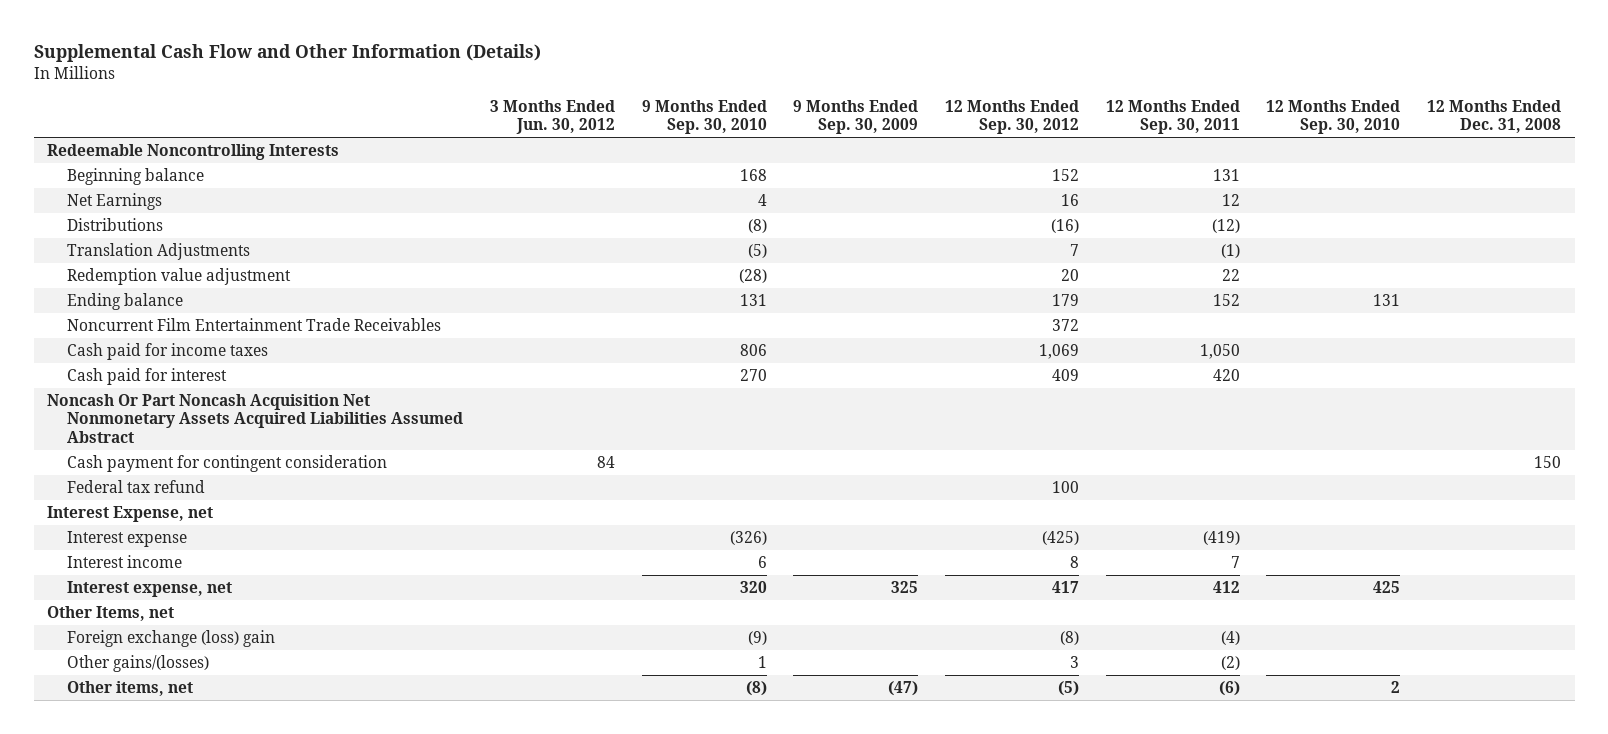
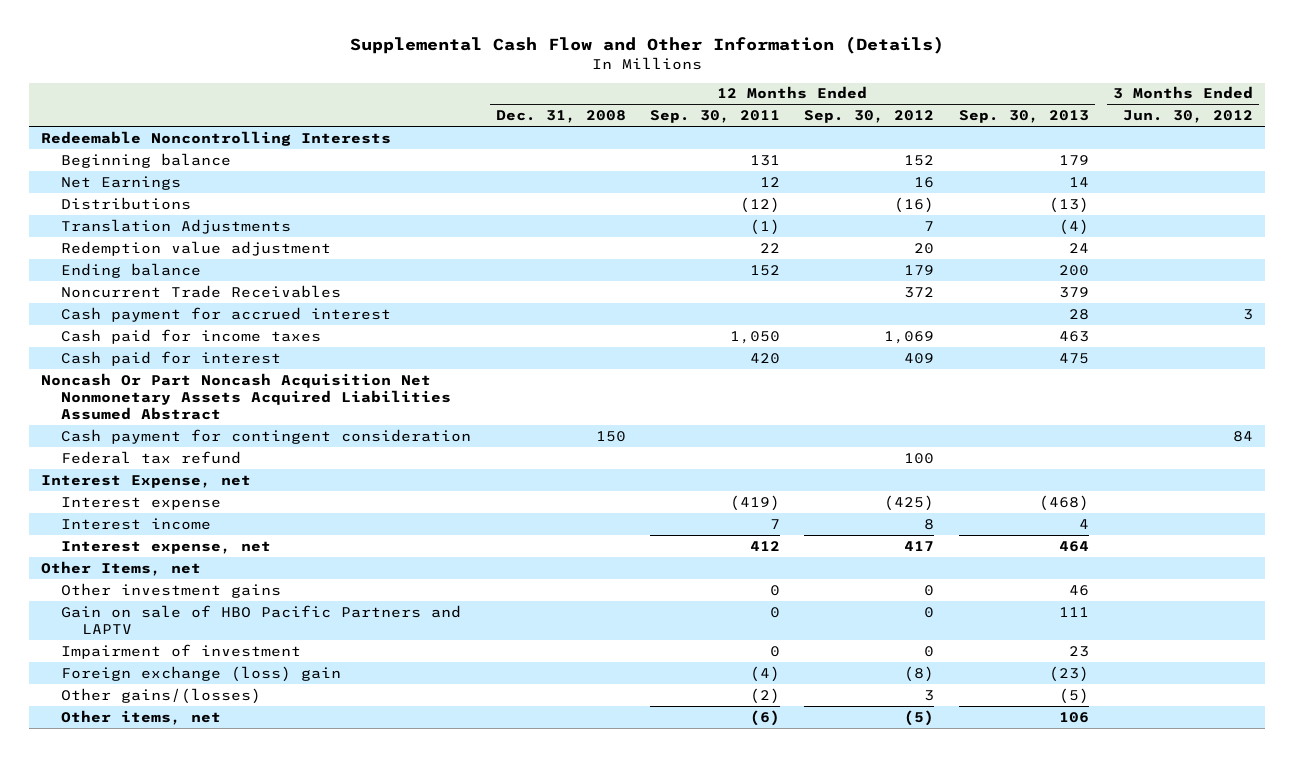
- | 3 Months Ended Jun. 30, 2012 | 9 Months Ended Sep. 30, 2010 | 9 Months Ended Sep. 30, 2009 | 12 Months Ended Sep. 30, 2012 | 12 Months Ended Sep. 30, 2011 | 12 Months Ended Sep. 30, 2010 | 12 Months Ended Dec. 31, 2008
+ | 12 Months Ended Dec. 31, 2008 | 12 Months Ended Sep. 30, 2011 | 12 Months Ended Sep. 30, 2012 | 12 Months Ended Sep. 30, 2013 | 3 Months Ended Jun. 30, 2012
- Noncurrent Film Entertainment Trade Receivables | | | | 372 | | |
+ Noncurrent Trade Receivables | | | 372 | 379 |
+ Cash payment for accrued interest | | | | 28 | 3
+ Other investment gains | | 0 | 0 | 46 |
+ Gain on sale of HBO Pacific Partners and LAPTV | | 0 | 0 | 111 |
+ Impairment of investment | | 0 | 0 | 23 |

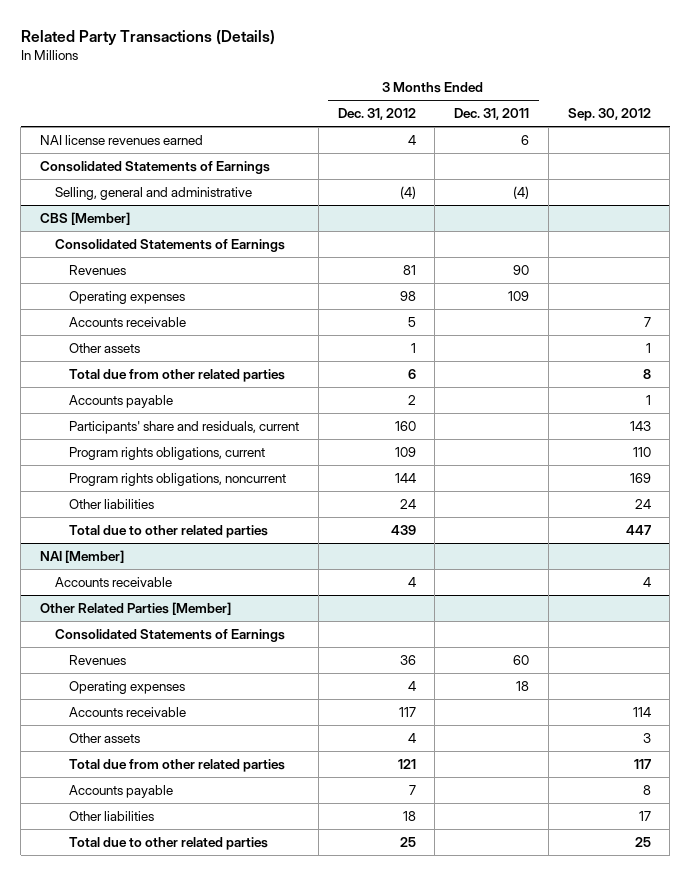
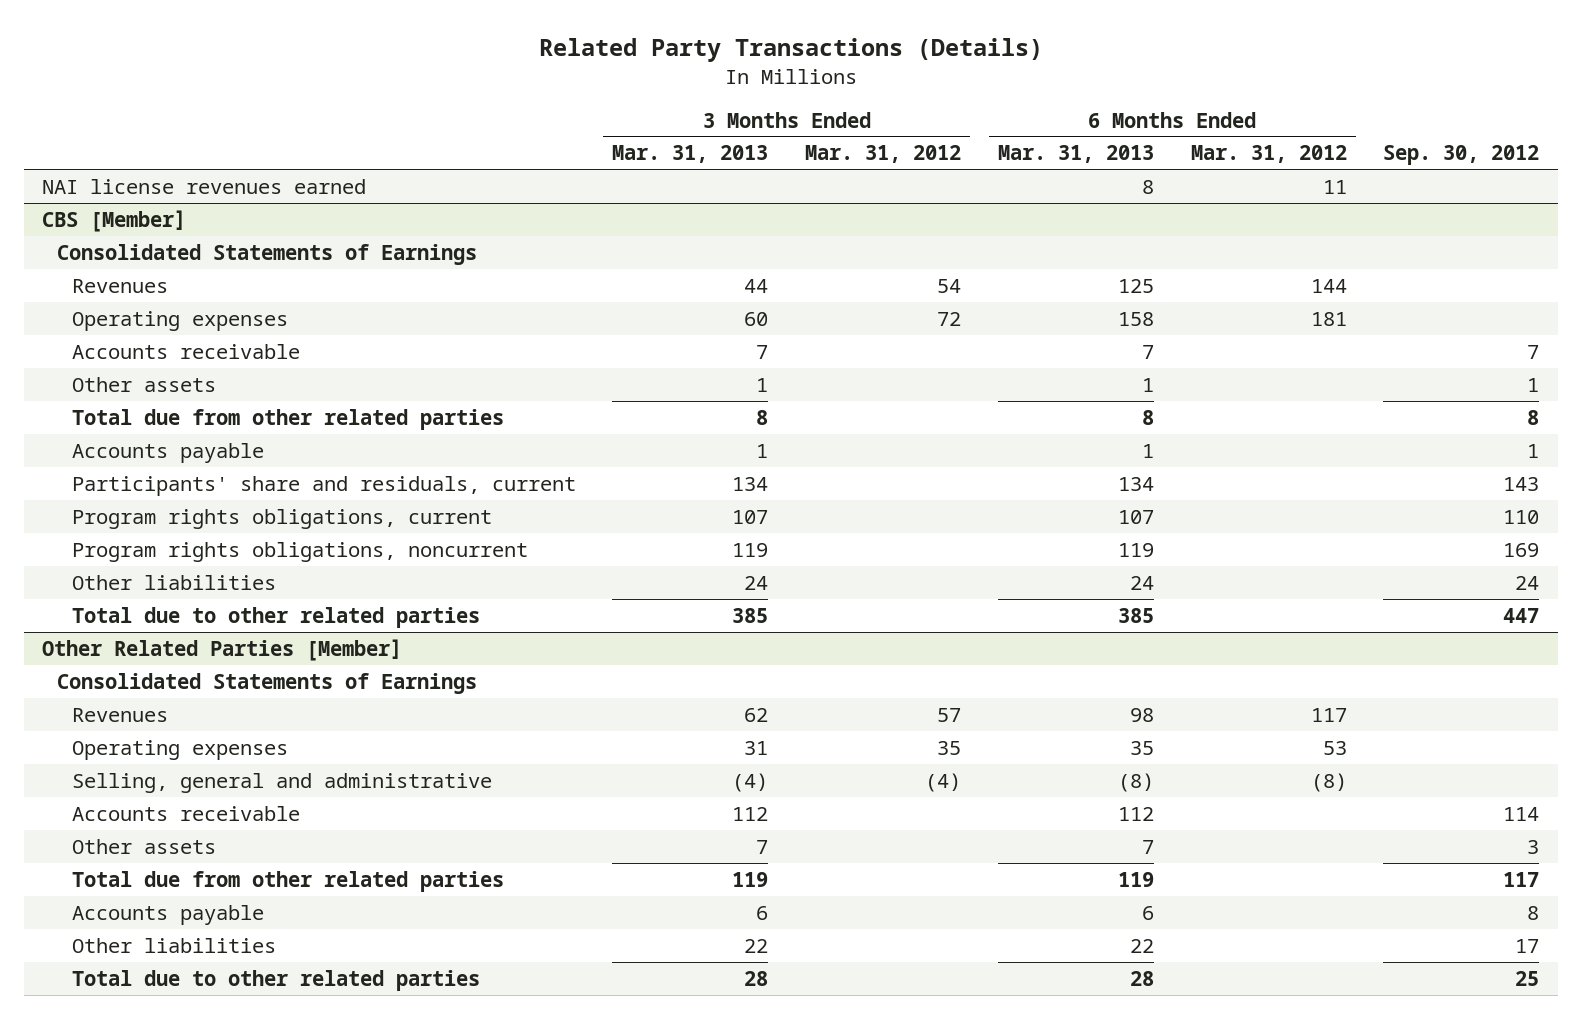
- | 3 Months Ended Dec. 31, 2012 | 3 Months Ended Dec. 31, 2011 | Sep. 30, 2012
+ | 3 Months Ended Mar. 31, 2013 | 3 Months Ended Mar. 31, 2012 | 6 Months Ended Mar. 31, 2013 | 6 Months Ended Mar. 31, 2012 | Sep. 30, 2012
- Consolidated Statements of Earnings
- Selling, general and administrative | (4) | (4) |
- NAI [Member]
- Accounts receivable | 4 | | 4
@ Other Related Parties [Member]
+ Selling, general and administrative | (4) | (4) | (8) | (8) |

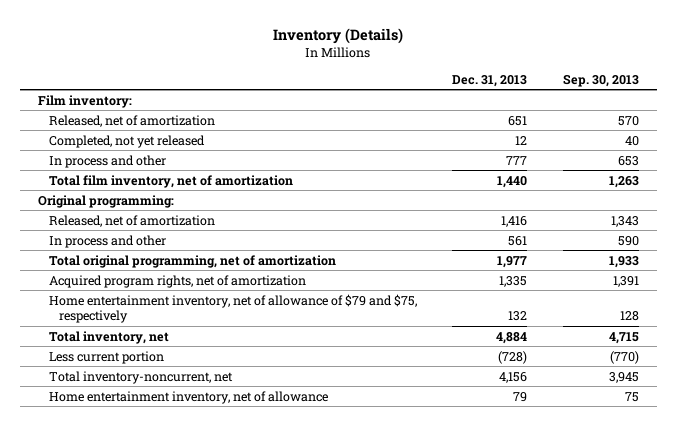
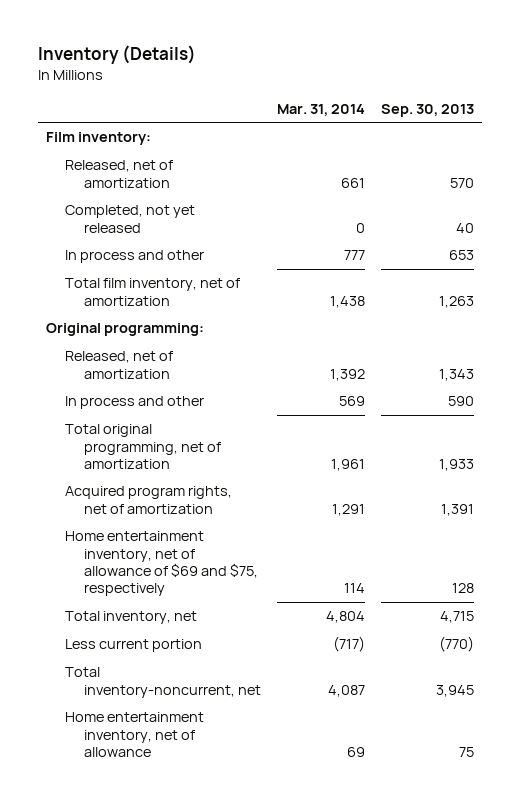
- | Dec. 31, 2013 | Sep. 30, 2013
+ | Mar. 31, 2014 | Sep. 30, 2013
- Home entertainment inventory, net of allowance of $79 and $75, respectively | 132 | 128
+ Home entertainment inventory, net of allowance of $69 and $75, respectively | 114 | 128

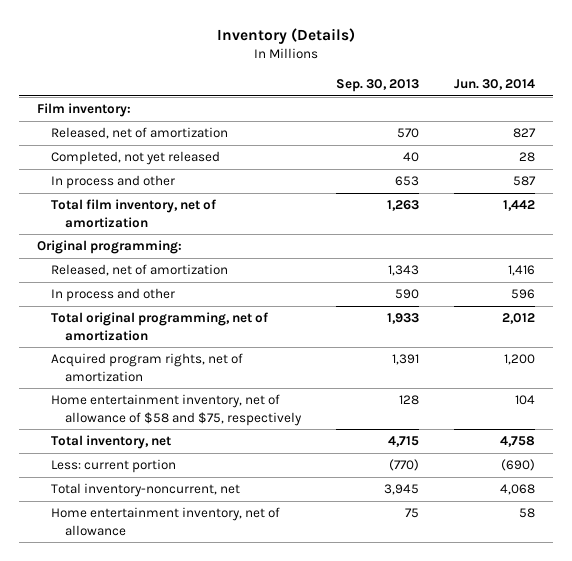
- | Mar. 31, 2014 | Sep. 30, 2013
+ | Sep. 30, 2013 | Jun. 30, 2014
- Home entertainment inventory, net of allowance of $69 and $75, respectively | 114 | 128
+ Home entertainment inventory, net of allowance of $58 and $75, respectively | 128 | 104
- Less current portion | (717) | (770)
+ Less: current portion | (770) | (690)

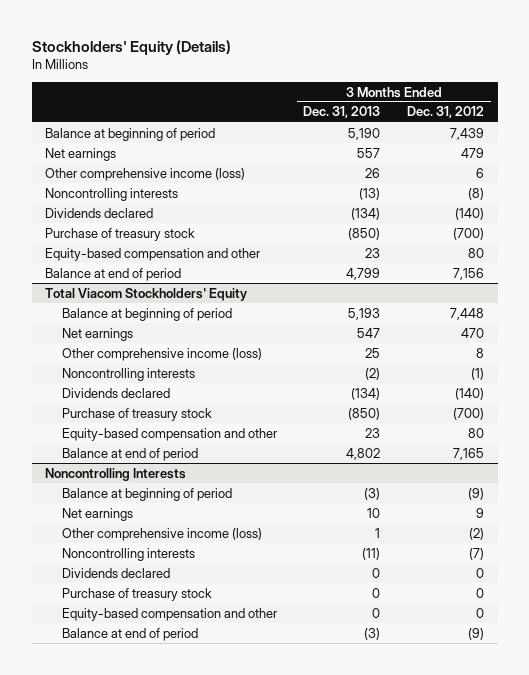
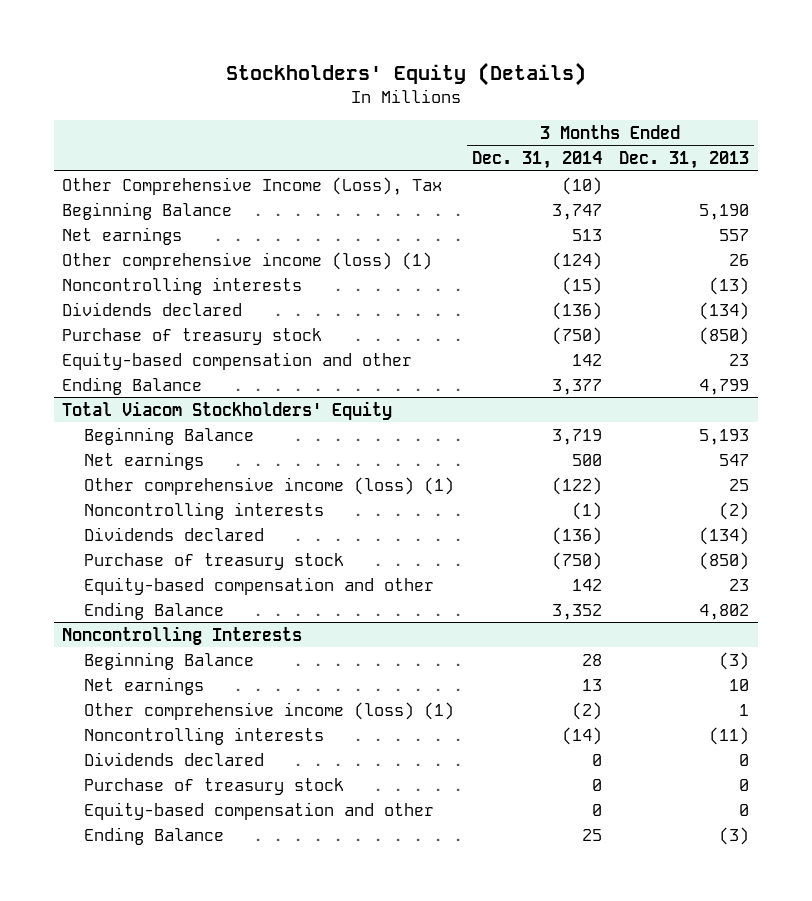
- | 3 Months Ended Dec. 31, 2013 | 3 Months Ended Dec. 31, 2012
+ | 3 Months Ended Dec. 31, 2014 | 3 Months Ended Dec. 31, 2013
- Balance at beginning of period | 5,190 | 7,439
+ Other Comprehensive Income (Loss), Tax | (10) |
+ Beginning Balance | 3,747 | 5,190
- Other comprehensive income (loss) | 26 | 6
+ Other comprehensive income (loss) (1) | (124) | 26
- Balance at end of period | 4,799 | 7,156
+ Ending Balance | 3,377 | 4,799
@ Total Viacom Stockholders' Equity
- Balance at beginning of period | 5,193 | 7,448
+ Beginning Balance | 3,719 | 5,193
- Other comprehensive income (loss) | 25 | 8
+ Other comprehensive income (loss) (1) | (122) | 25
- Balance at end of period | 4,802 | 7,165
+ Ending Balance | 3,352 | 4,802
@ Noncontrolling Interests
- Balance at beginning of period | (3) | (9)
+ Beginning Balance | 28 | (3)
- Other comprehensive income (loss) | 1 | (2)
+ Other comprehensive income (loss) (1) | (2) | 1
- Balance at end of period | (3) | (9)
+ Ending Balance | 25 | (3)

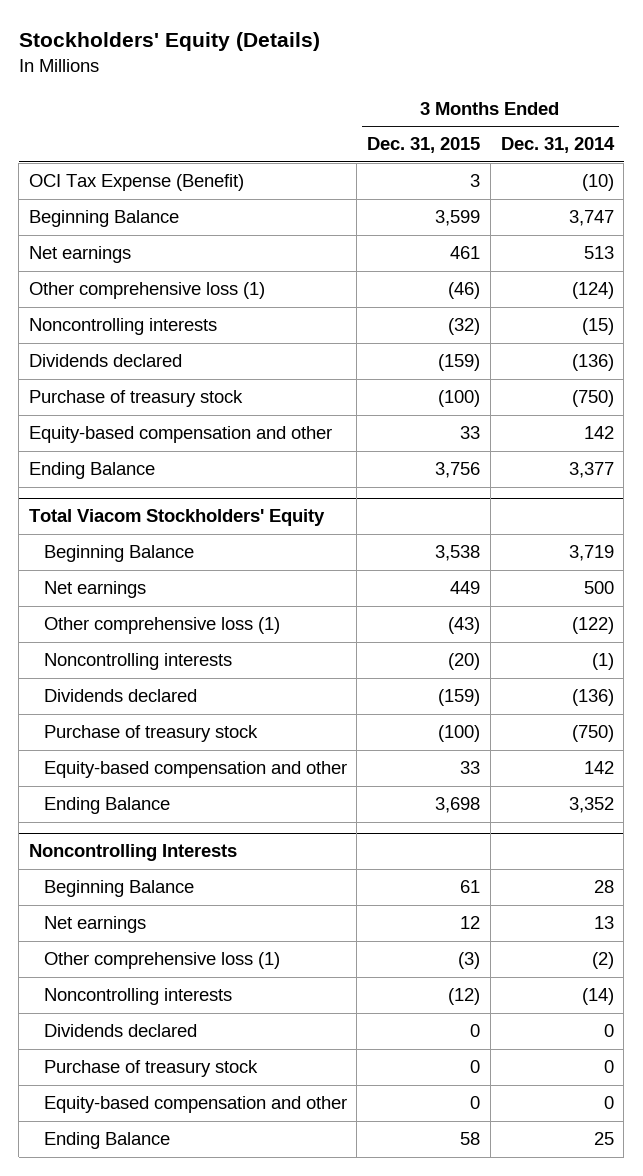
- | 3 Months Ended Dec. 31, 2014 | 3 Months Ended Dec. 31, 2013
+ | 3 Months Ended Dec. 31, 2015 | 3 Months Ended Dec. 31, 2014
- Other Comprehensive Income (Loss), Tax | (10) |
+ OCI Tax Expense (Benefit) | 3 | (10)
- Other comprehensive income (loss) (1) | (124) | 26
+ Other comprehensive loss (1) | (46) | (124)
@ Total Viacom Stockholders' Equity
- Other comprehensive income (loss) (1) | (122) | 25
+ Other comprehensive loss (1) | (43) | (122)
@ Noncontrolling Interests
- Other comprehensive income (loss) (1) | (2) | 1
+ Other comprehensive loss (1) | (3) | (2)

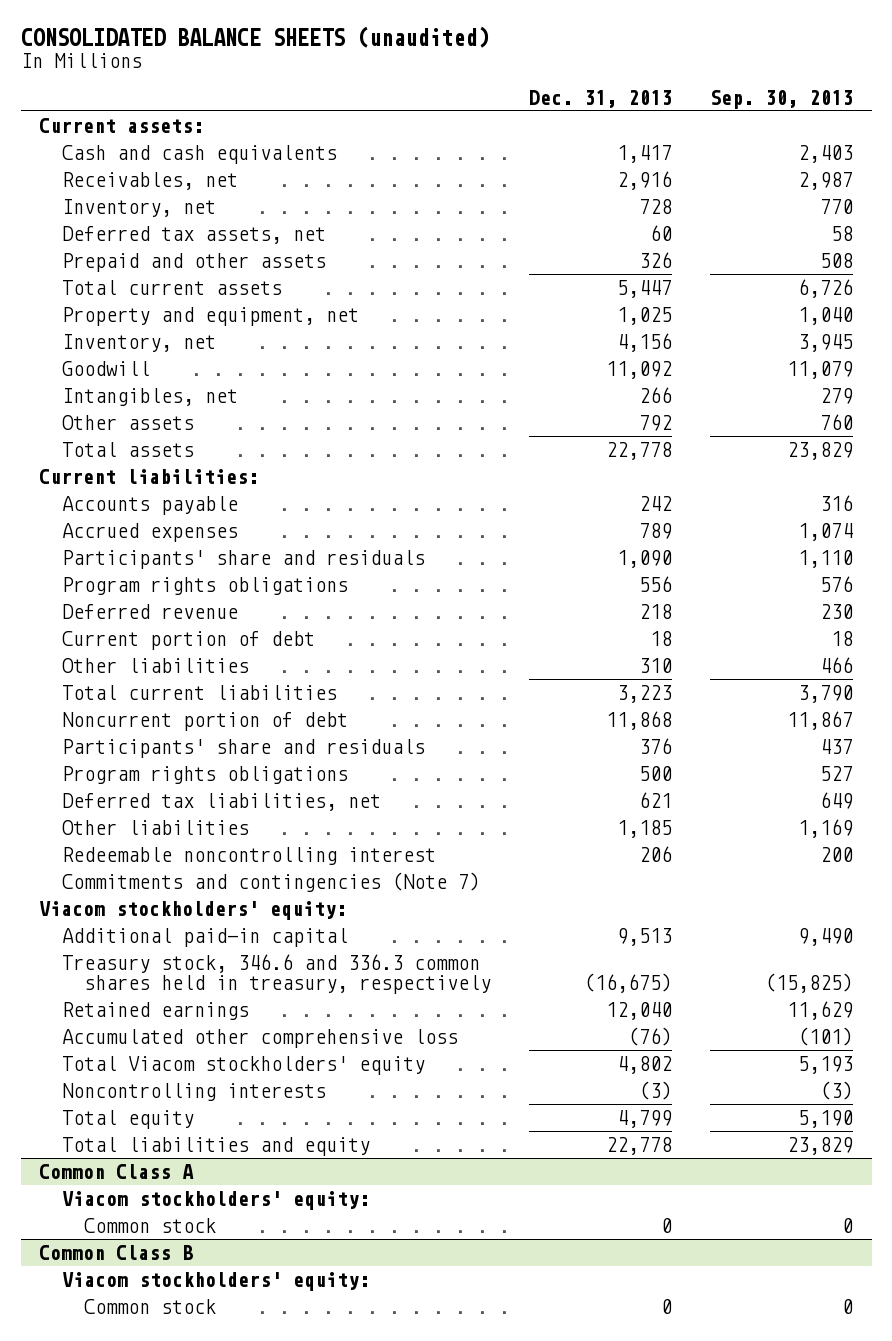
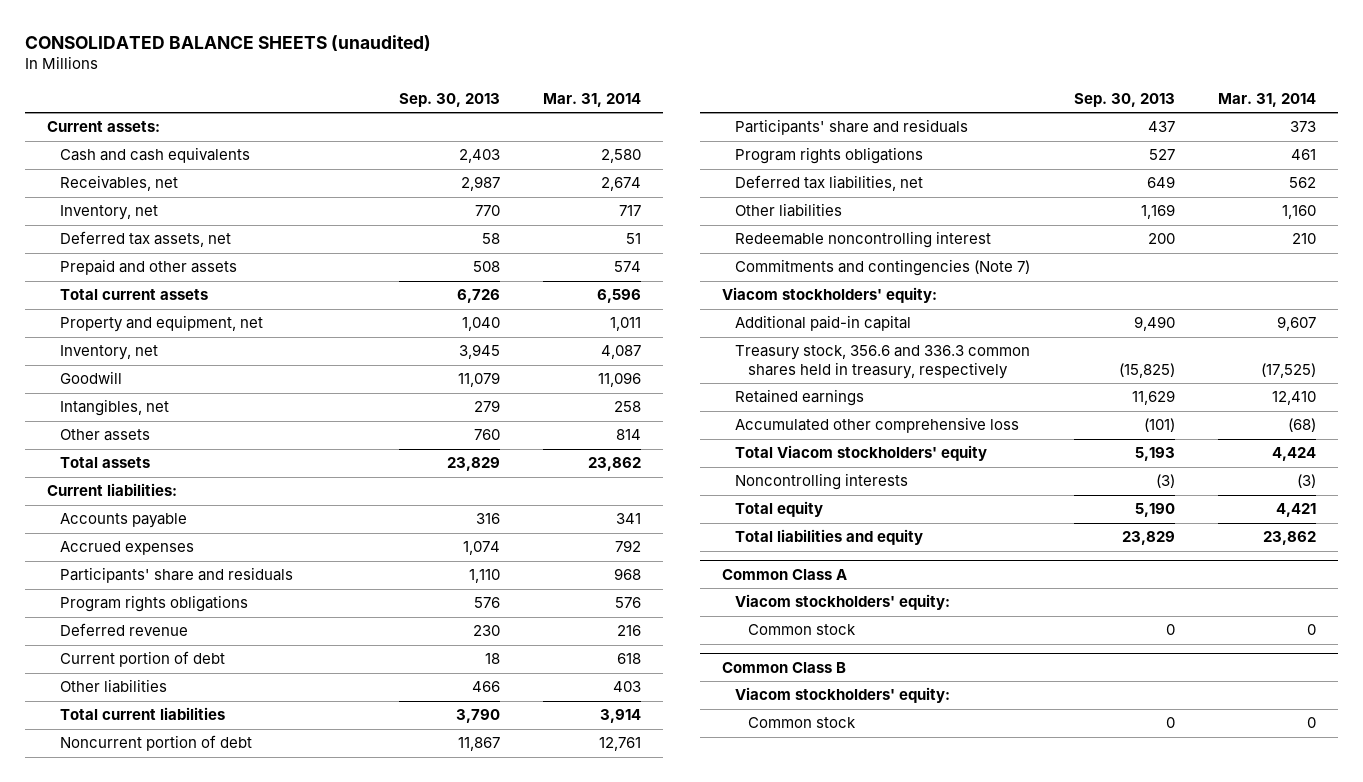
- | Dec. 31, 2013 | Sep. 30, 2013
+ | Sep. 30, 2013 | Mar. 31, 2014
- Treasury stock, 346.6 and 336.3 common shares held in treasury, respectively | (16,675) | (15,825)
+ Treasury stock, 356.6 and 336.3 common shares held in treasury, respectively | (15,825) | (17,525)

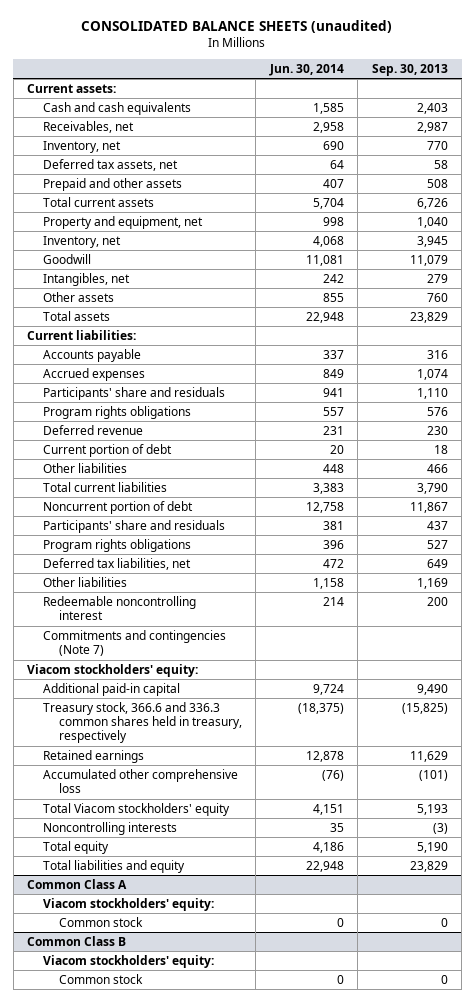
- | Sep. 30, 2013 | Mar. 31, 2014
+ | Jun. 30, 2014 | Sep. 30, 2013
- Treasury stock, 356.6 and 336.3 common shares held in treasury, respectively | (15,825) | (17,525)
+ Treasury stock, 366.6 and 336.3 common shares held in treasury, respectively | (18,375) | (15,825)

